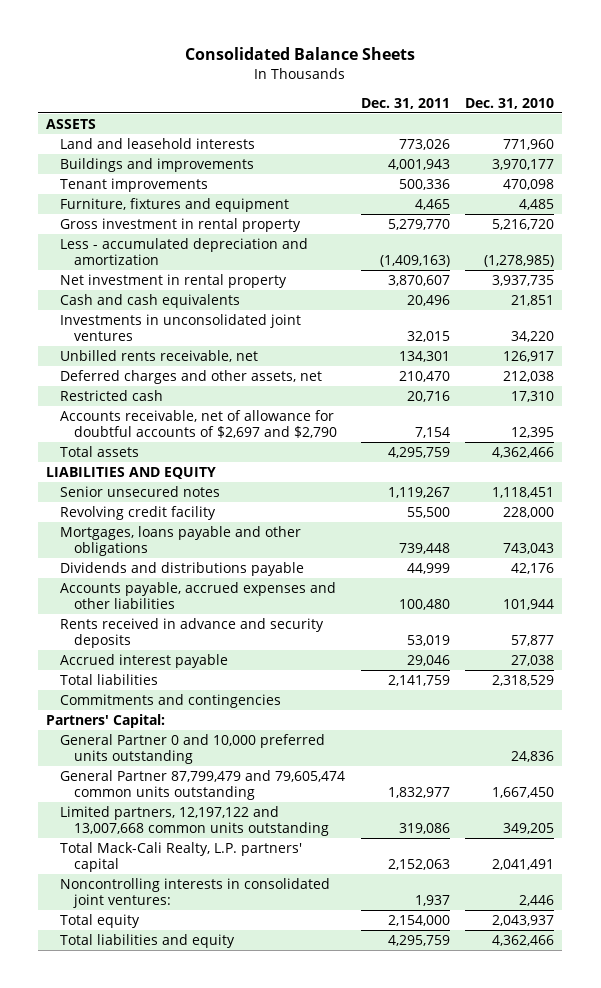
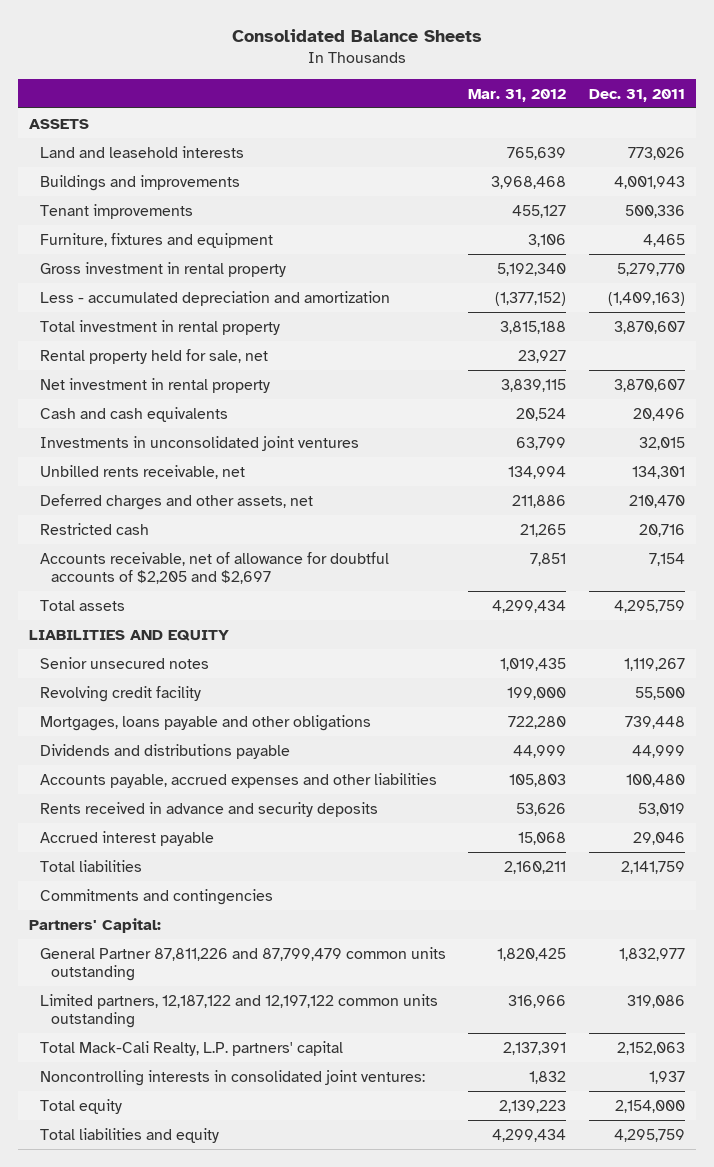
- | Dec. 31, 2011 | Dec. 31, 2010
+ | Mar. 31, 2012 | Dec. 31, 2011
+ Total investment in rental property | 3,815,188 | 3,870,607
+ Rental property held for sale, net | 23,927 |
- Accounts receivable, net of allowance for doubtful accounts of $2,697 and $2,790 | 7,154 | 12,395
+ Accounts receivable, net of allowance for doubtful accounts of $2,205 and $2,697 | 7,851 | 7,154
- General Partner 0 and 10,000 preferred units outstanding | | 24,836
- General Partner 87,799,479 and 79,605,474 common units outstanding | 1,832,977 | 1,667,450
- Limited partners, 12,197,122 and 13,007,668 common units outstanding | 319,086 | 349,205
+ General Partner 87,811,226 and 87,799,479 common units outstanding | 1,820,425 | 1,832,977
+ Limited partners, 12,187,122 and 12,197,122 common units outstanding | 316,966 | 319,086

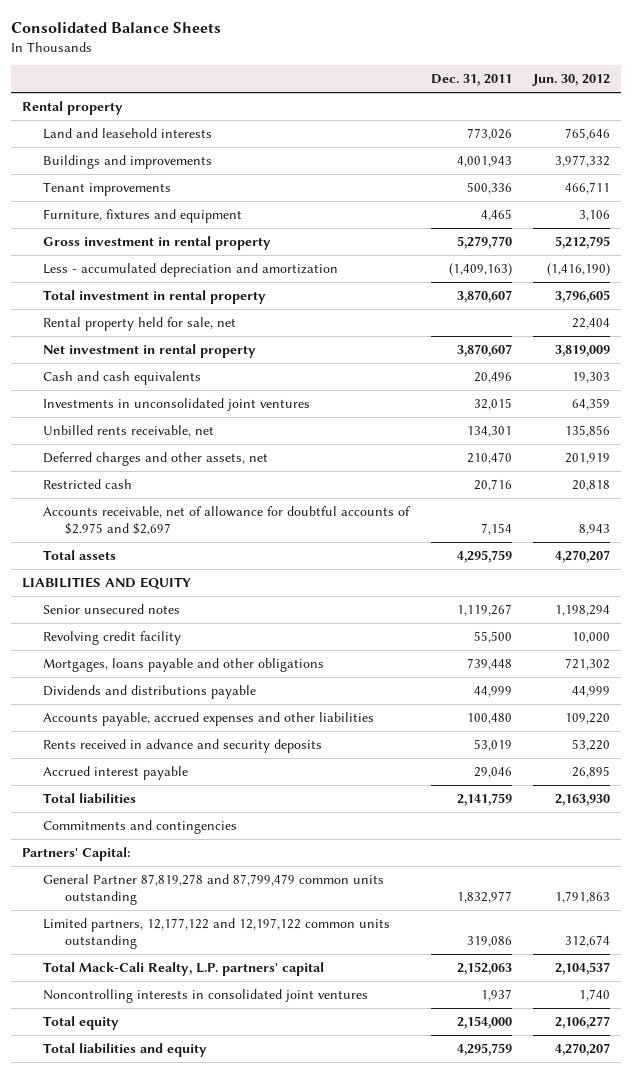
- | Mar. 31, 2012 | Dec. 31, 2011
+ | Dec. 31, 2011 | Jun. 30, 2012
- ASSETS
+ Rental property
- Accounts receivable, net of allowance for doubtful accounts of $2,205 and $2,697 | 7,851 | 7,154
+ Accounts receivable, net of allowance for doubtful accounts of $2.975 and $2,697 | 7,154 | 8,943
- General Partner 87,811,226 and 87,799,479 common units outstanding | 1,820,425 | 1,832,977
- Limited partners, 12,187,122 and 12,197,122 common units outstanding | 316,966 | 319,086
+ General Partner 87,819,278 and 87,799,479 common units outstanding | 1,832,977 | 1,791,863
+ Limited partners, 12,177,122 and 12,197,122 common units outstanding | 319,086 | 312,674
- Noncontrolling interests in consolidated joint ventures: | 1,832 | 1,937
+ Noncontrolling interests in consolidated joint ventures | 1,937 | 1,740

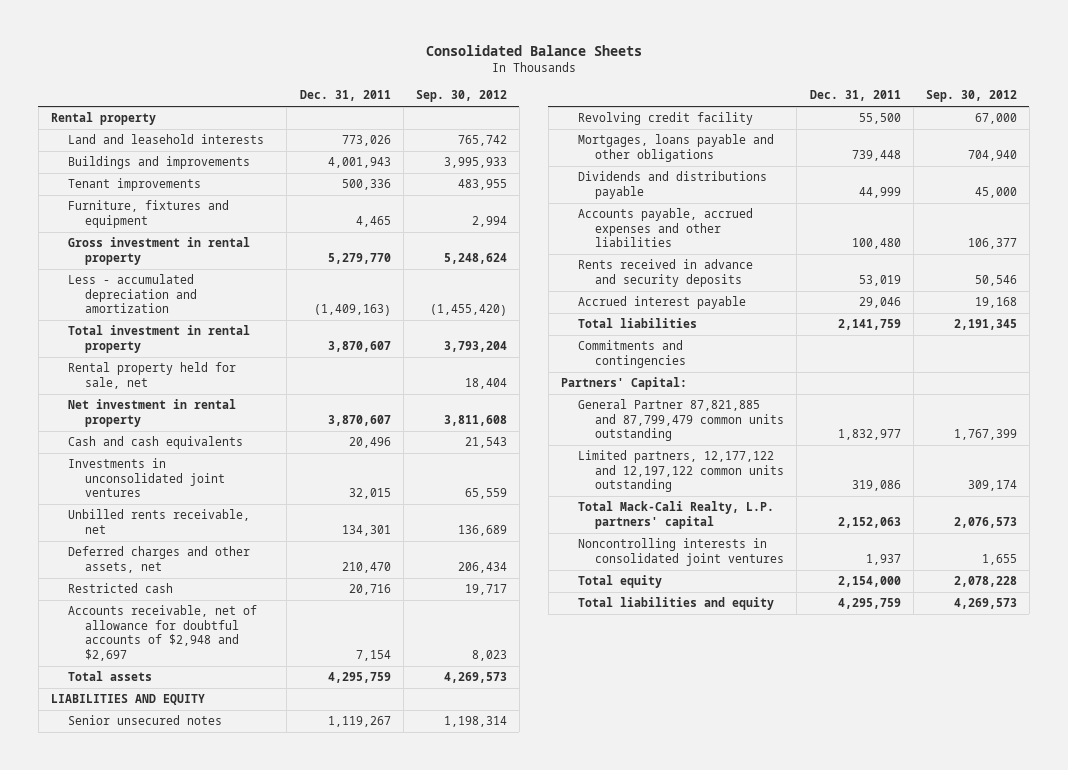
- | Dec. 31, 2011 | Jun. 30, 2012
+ | Dec. 31, 2011 | Sep. 30, 2012
- Accounts receivable, net of allowance for doubtful accounts of $2.975 and $2,697 | 7,154 | 8,943
+ Accounts receivable, net of allowance for doubtful accounts of $2,948 and $2,697 | 7,154 | 8,023
- General Partner 87,819,278 and 87,799,479 common units outstanding | 1,832,977 | 1,791,863
+ General Partner 87,821,885 and 87,799,479 common units outstanding | 1,832,977 | 1,767,399

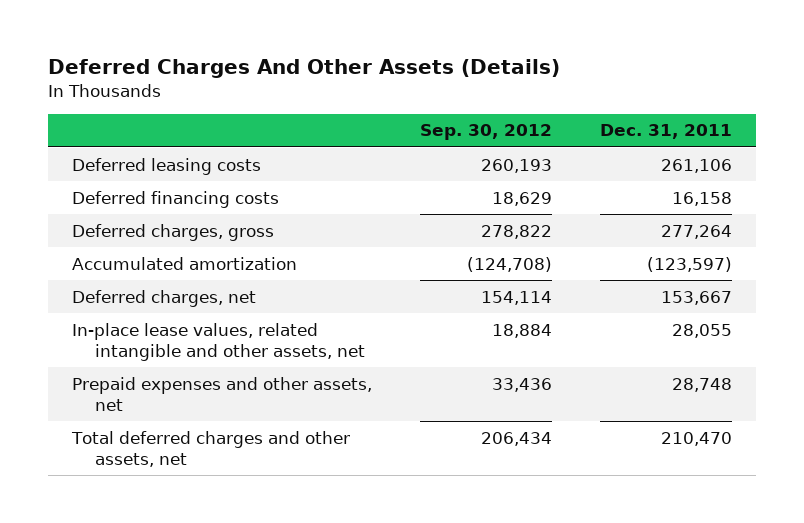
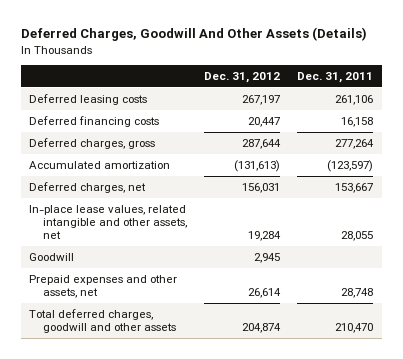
- Deferred Charges And Other Assets (Details)
+ Deferred Charges, Goodwill And Other Assets (Details)
- | Sep. 30, 2012 | Dec. 31, 2011
+ | Dec. 31, 2012 | Dec. 31, 2011
+ Goodwill | 2,945 |
- Total deferred charges and other assets, net | 206,434 | 210,470
+ Total deferred charges, goodwill and other assets | 204,874 | 210,470

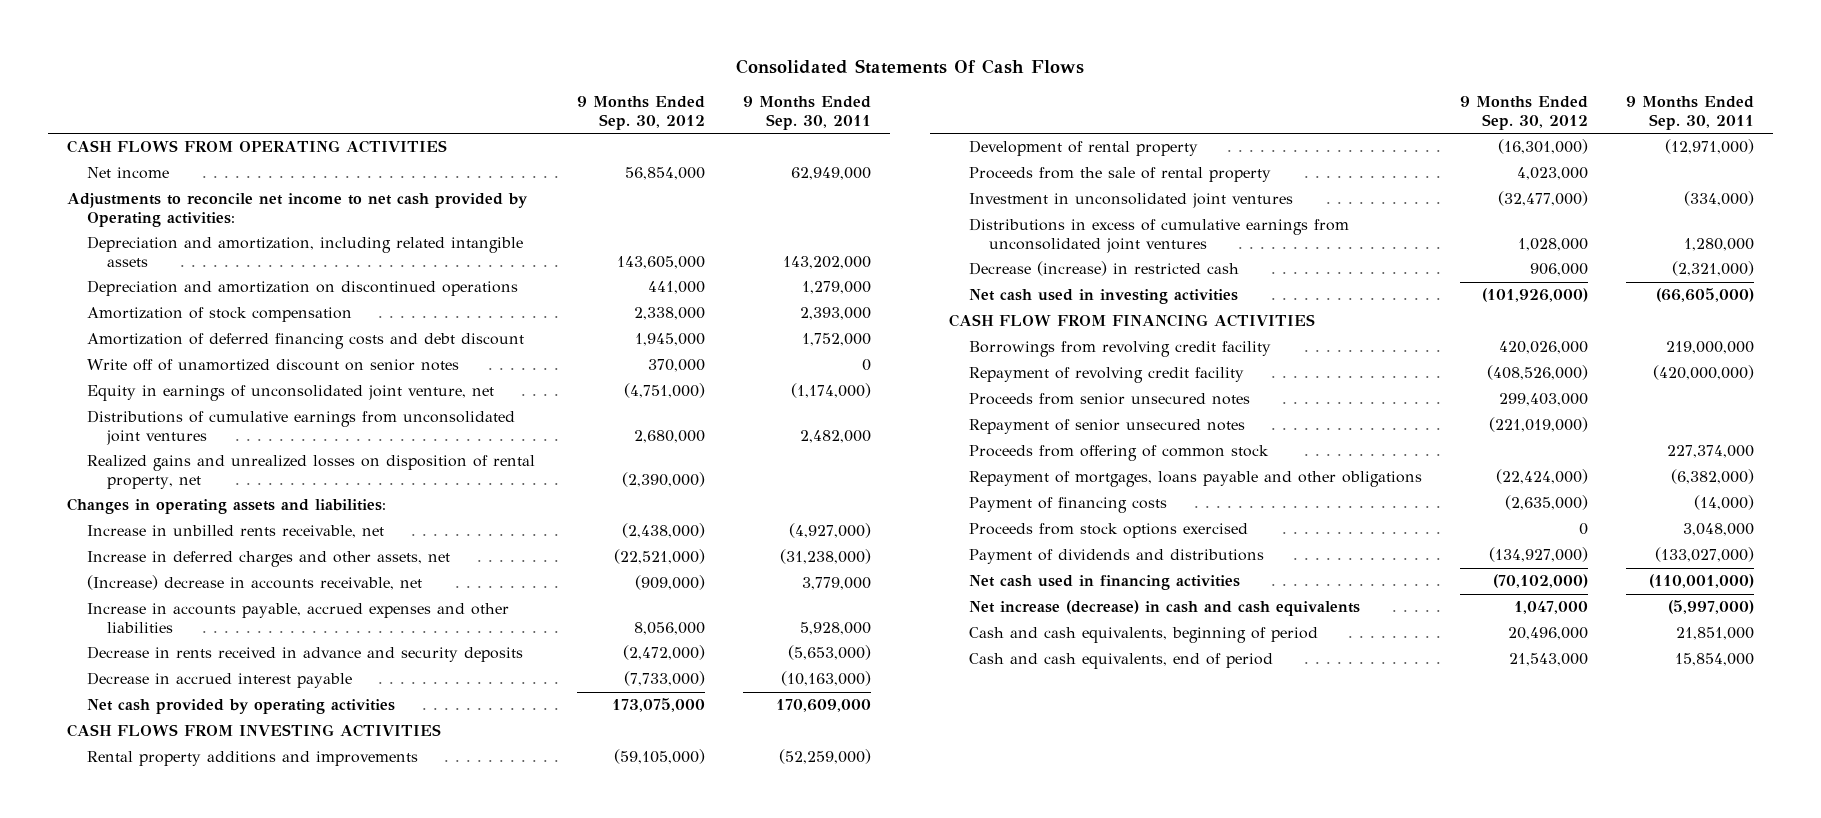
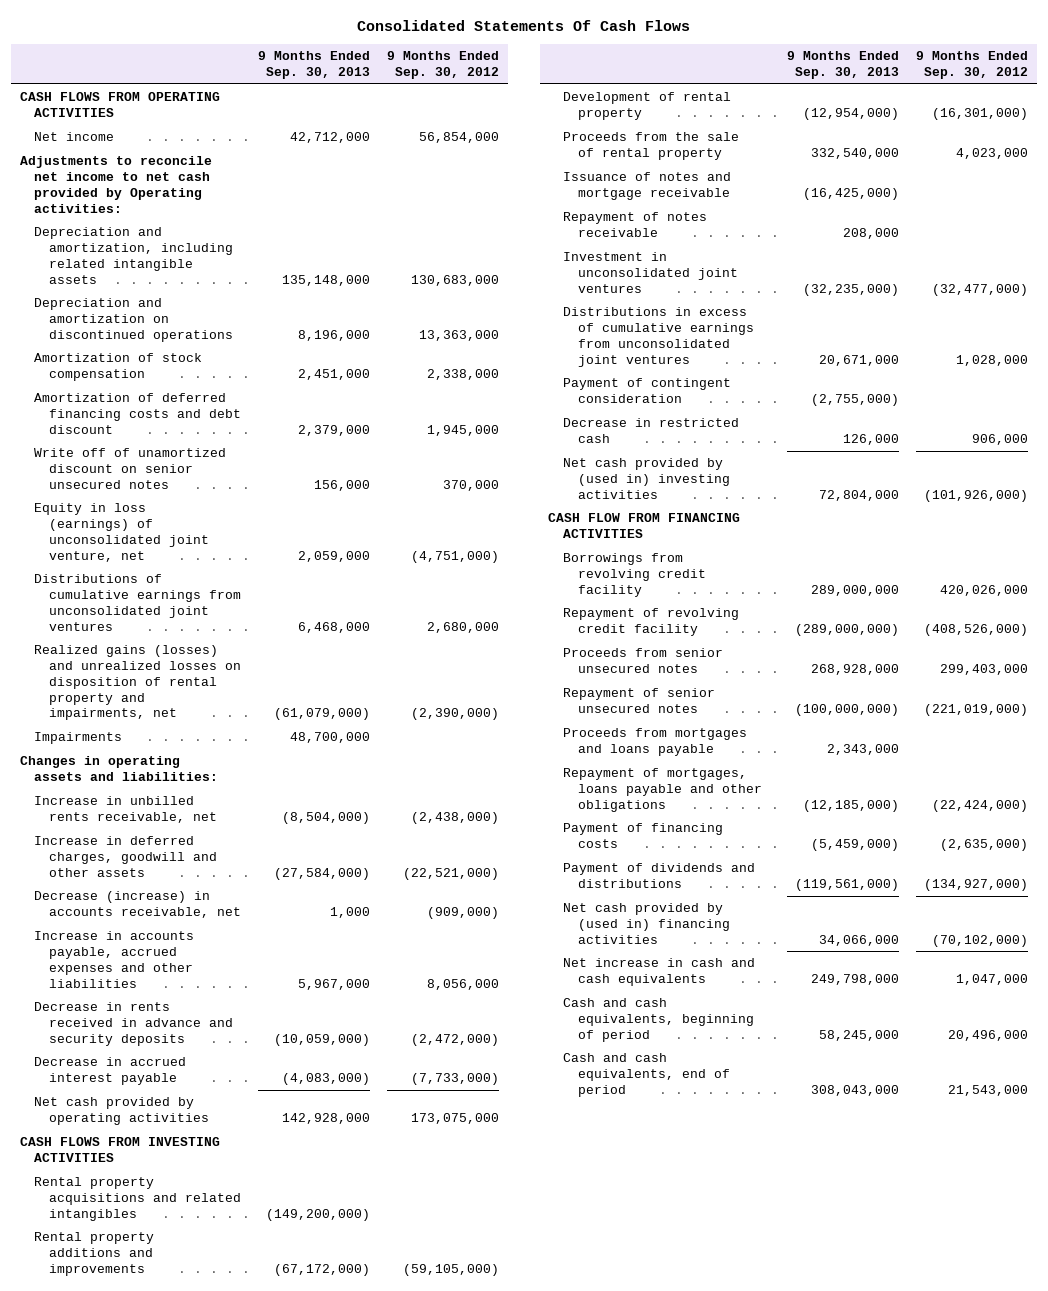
- | 9 Months Ended Sep. 30, 2012 | 9 Months Ended Sep. 30, 2011
+ | 9 Months Ended Sep. 30, 2013 | 9 Months Ended Sep. 30, 2012
- Depreciation and amortization, including related intangible assets | 143,605,000 | 143,202,000
- Depreciation and amortization on discontinued operations | 441,000 | 1,279,000
+ Depreciation and amortization, including related intangible assets | 135,148,000 | 130,683,000
+ Depreciation and amortization on discontinued operations | 8,196,000 | 13,363,000
- Write off of unamortized discount on senior notes | 370,000 | 0
- Equity in earnings of unconsolidated joint venture, net | (4,751,000) | (1,174,000)
+ Write off of unamortized discount on senior unsecured notes | 156,000 | 370,000
+ Equity in loss (earnings) of unconsolidated joint venture, net | 2,059,000 | (4,751,000)
- Realized gains and unrealized losses on disposition of rental property, net | (2,390,000) |
+ Realized gains (losses) and unrealized losses on disposition of rental property and impairments, net | (61,079,000) | (2,390,000)
+ Impairments | 48,700,000 |
- Increase in deferred charges and other assets, net | (22,521,000) | (31,238,000)
- (Increase) decrease in accounts receivable, net | (909,000) | 3,779,000
+ Increase in deferred charges, goodwill and other assets | (27,584,000) | (22,521,000)
+ Decrease (increase) in accounts receivable, net | 1,000 | (909,000)
+ Rental property acquisitions and related intangibles | (149,200,000) |
+ Issuance of notes and mortgage receivable | (16,425,000) |
+ Repayment of notes receivable | 208,000 |
- Decrease (increase) in restricted cash | 906,000 | (2,321,000)
- Net cash used in investing activities | (101,926,000) | (66,605,000)
+ Payment of contingent consideration | (2,755,000) |
+ Decrease in restricted cash | 126,000 | 906,000
+ Net cash provided by (used in) investing activities | 72,804,000 | (101,926,000)
- Proceeds from offering of common stock | | 227,374,000
+ Proceeds from mortgages and loans payable | 2,343,000 |
- Proceeds from stock options exercised | 0 | 3,048,000
- Net cash used in financing activities | (70,102,000) | (110,001,000)
- Net increase (decrease) in cash and cash equivalents | 1,047,000 | (5,997,000)
+ Net cash provided by (used in) financing activities | 34,066,000 | (70,102,000)
+ Net increase in cash and cash equivalents | 249,798,000 | 1,047,000

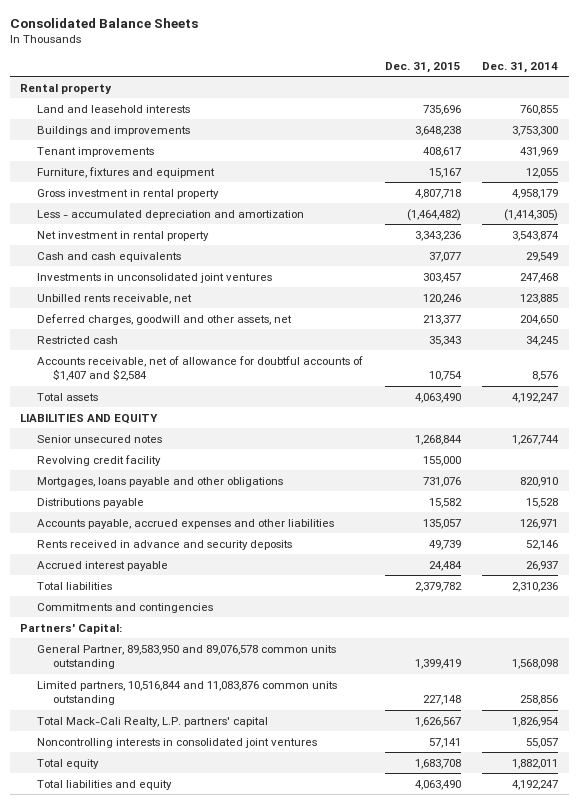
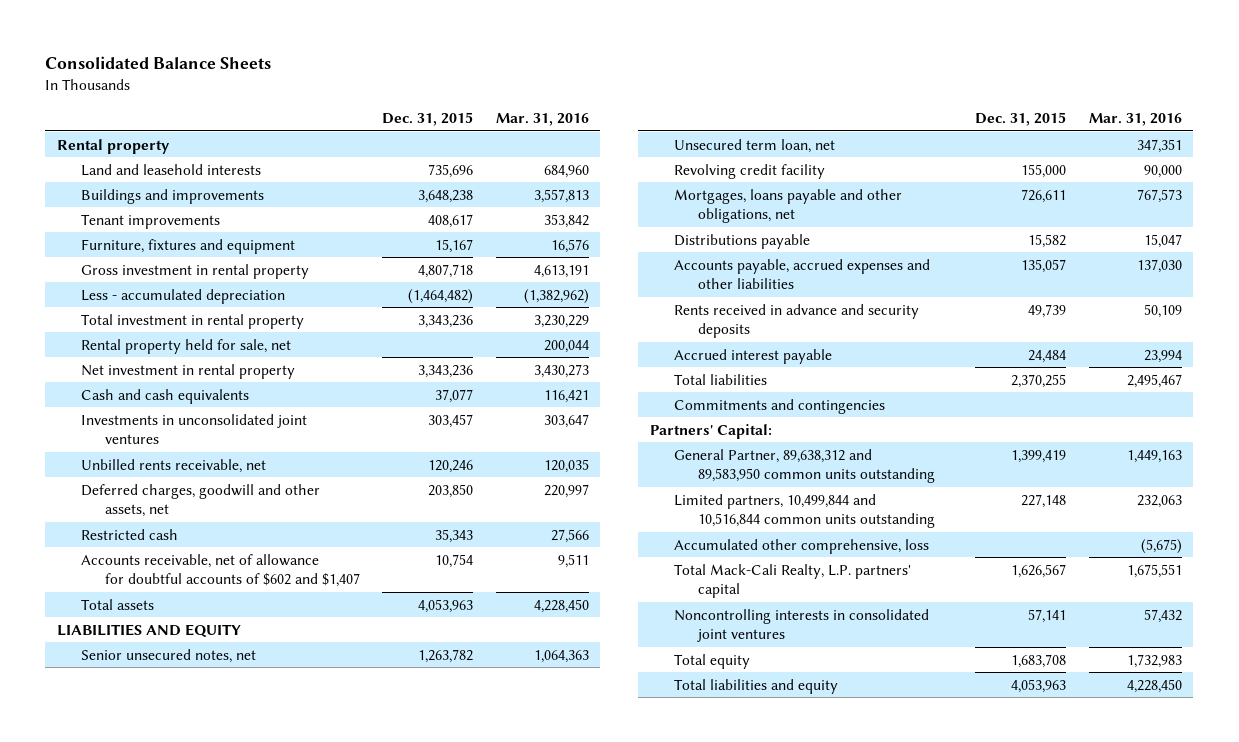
- | Dec. 31, 2015 | Dec. 31, 2014
+ | Dec. 31, 2015 | Mar. 31, 2016
- Less - accumulated depreciation and amortization | (1,464,482) | (1,414,305)
+ Less - accumulated depreciation | (1,464,482) | (1,382,962)
+ Total investment in rental property | 3,343,236 | 3,230,229
+ Rental property held for sale, net | | 200,044
- Deferred charges, goodwill and other assets, net | 213,377 | 204,650
+ Deferred charges, goodwill and other assets, net | 203,850 | 220,997
- Accounts receivable, net of allowance for doubtful accounts of $1,407 and $2,584 | 10,754 | 8,576
- Total assets | 4,063,490 | 4,192,247
+ Accounts receivable, net of allowance for doubtful accounts of $602 and $1,407 | 10,754 | 9,511
+ Total assets | 4,053,963 | 4,228,450
- Senior unsecured notes | 1,268,844 | 1,267,744
+ Senior unsecured notes, net | 1,263,782 | 1,064,363
+ Unsecured term loan, net | | 347,351
- Mortgages, loans payable and other obligations | 731,076 | 820,910
+ Mortgages, loans payable and other obligations, net | 726,611 | 767,573
- Total liabilities | 2,379,782 | 2,310,236
+ Total liabilities | 2,370,255 | 2,495,467
- General Partner, 89,583,950 and 89,076,578 common units outstanding | 1,399,419 | 1,568,098
- Limited partners, 10,516,844 and 11,083,876 common units outstanding | 227,148 | 258,856
+ General Partner, 89,638,312 and 89,583,950 common units outstanding | 1,399,419 | 1,449,163
+ Limited partners, 10,499,844 and 10,516,844 common units outstanding | 227,148 | 232,063
+ Accumulated other comprehensive, loss | | (5,675)
- Total liabilities and equity | 4,063,490 | 4,192,247
+ Total liabilities and equity | 4,053,963 | 4,228,450

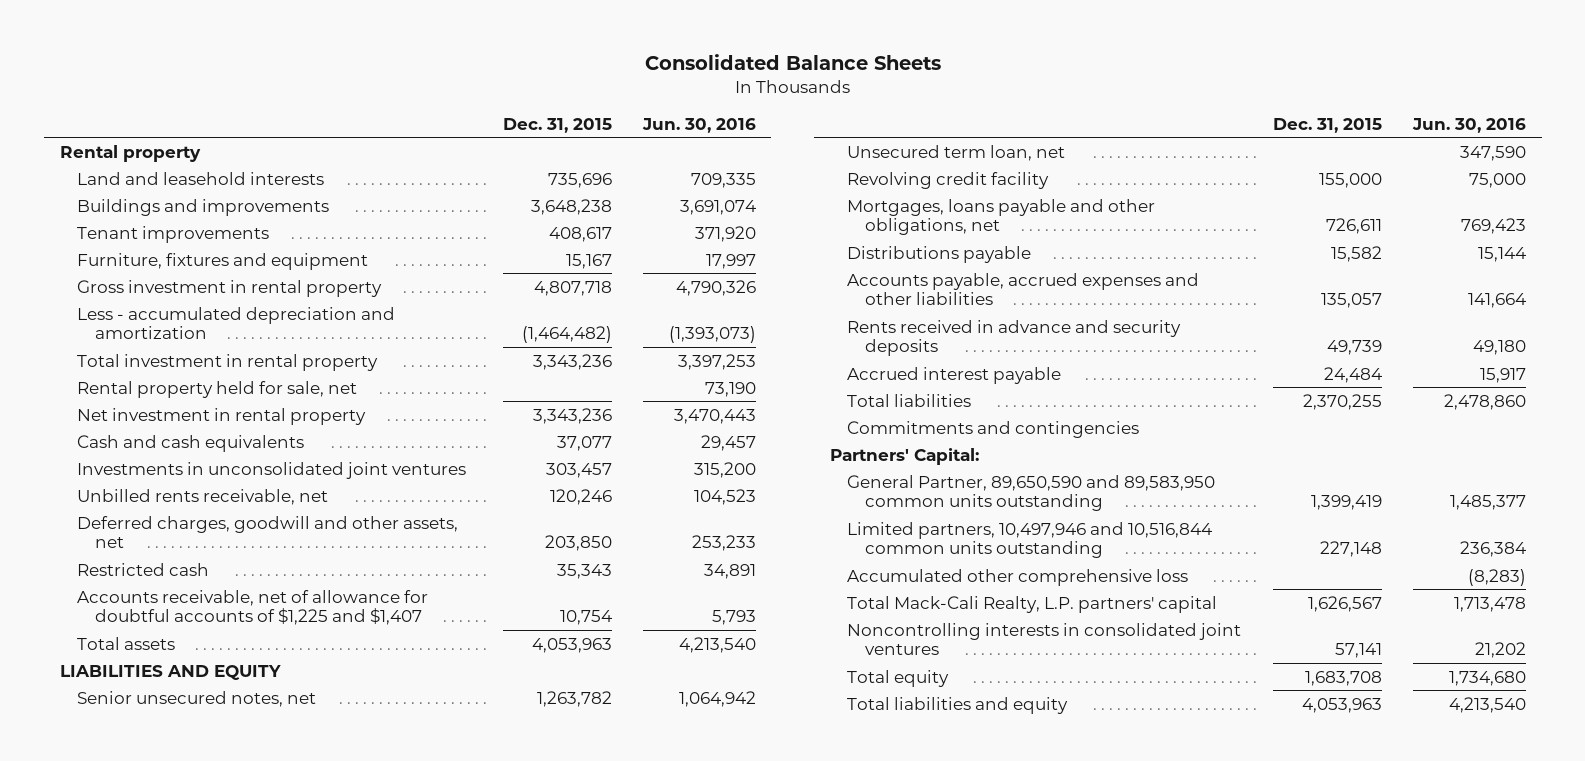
- | Dec. 31, 2015 | Mar. 31, 2016
+ | Dec. 31, 2015 | Jun. 30, 2016
- Less - accumulated depreciation | (1,464,482) | (1,382,962)
+ Less - accumulated depreciation and amortization | (1,464,482) | (1,393,073)
- Accounts receivable, net of allowance for doubtful accounts of $602 and $1,407 | 10,754 | 9,511
+ Accounts receivable, net of allowance for doubtful accounts of $1,225 and $1,407 | 10,754 | 5,793
- General Partner, 89,638,312 and 89,583,950 common units outstanding | 1,399,419 | 1,449,163
- Limited partners, 10,499,844 and 10,516,844 common units outstanding | 227,148 | 232,063
- Accumulated other comprehensive, loss | | (5,675)
+ General Partner, 89,650,590 and 89,583,950 common units outstanding | 1,399,419 | 1,485,377
+ Limited partners, 10,497,946 and 10,516,844 common units outstanding | 227,148 | 236,384
+ Accumulated other comprehensive loss | | (8,283)

